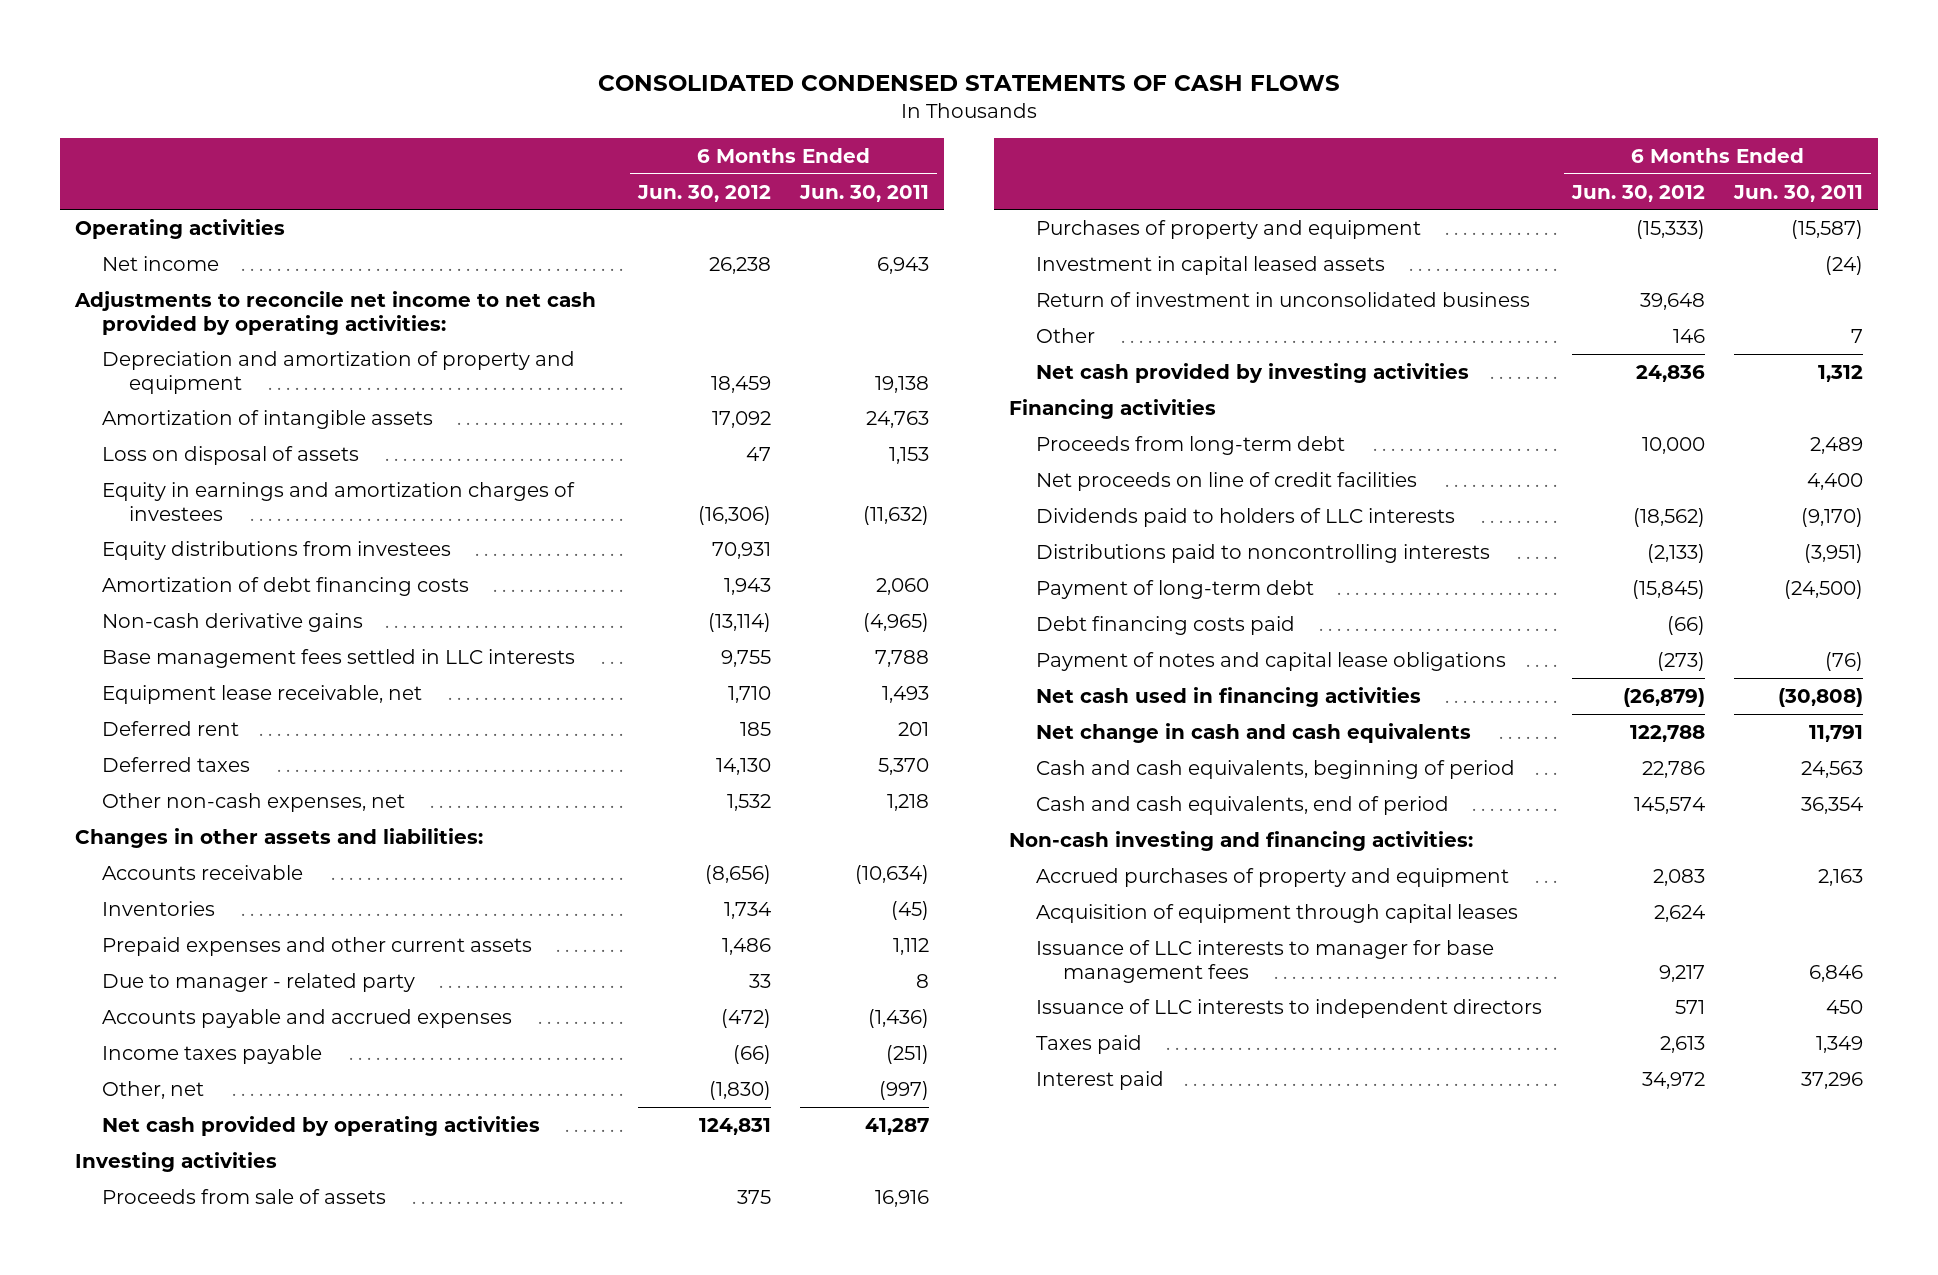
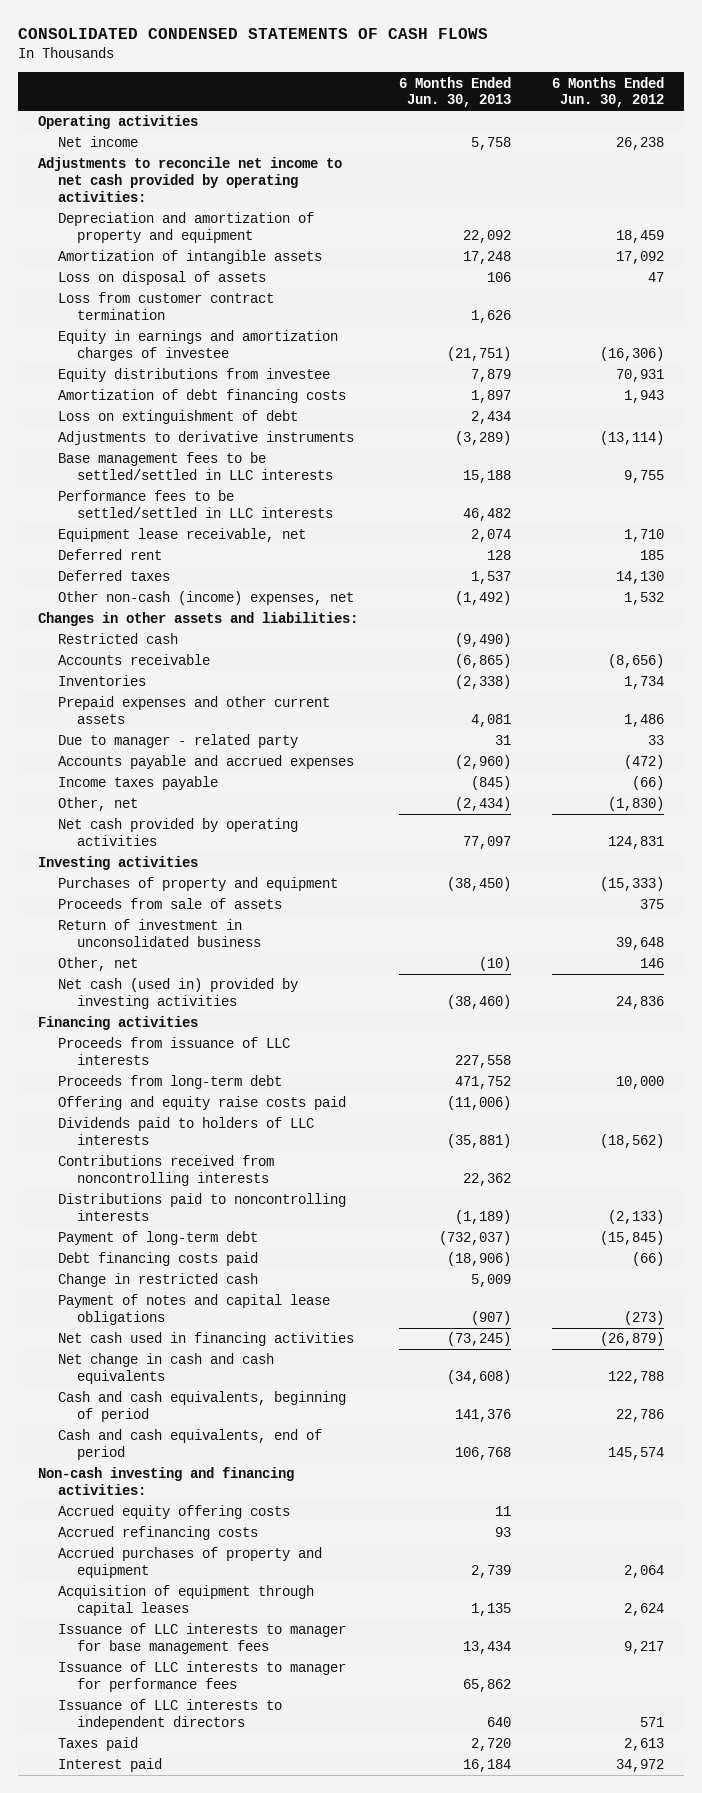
- | 6 Months Ended Jun. 30, 2012 | 6 Months Ended Jun. 30, 2011
+ | 6 Months Ended Jun. 30, 2013 | 6 Months Ended Jun. 30, 2012
- Equity in earnings and amortization charges of investees | (16,306) | (11,632)
- Equity distributions from investees | 70,931 |
+ Loss from customer contract termination | 1,626 |
+ Equity in earnings and amortization charges of investee | (21,751) | (16,306)
+ Equity distributions from investee | 7,879 | 70,931
- Non-cash derivative gains | (13,114) | (4,965)
- Base management fees settled in LLC interests | 9,755 | 7,788
+ Loss on extinguishment of debt | 2,434 |
+ Adjustments to derivative instruments | (3,289) | (13,114)
+ Base management fees to be settled/settled in LLC interests | 15,188 | 9,755
+ Performance fees to be settled/settled in LLC interests | 46,482 |
- Other non-cash expenses, net | 1,532 | 1,218
+ Other non-cash (income) expenses, net | (1,492) | 1,532
+ Restricted cash | (9,490) |
- Investment in capital leased assets | | (24)
moved down: Proceeds from sale of assets | | 375
- Other | 146 | 7
- Net cash provided by investing activities | 24,836 | 1,312
+ Other, net | (10) | 146
+ Net cash (used in) provided by investing activities | (38,460) | 24,836
+ Proceeds from issuance of LLC interests | 227,558 |
- Net proceeds on line of credit facilities | | 4,400
+ Offering and equity raise costs paid | (11,006) |
+ Contributions received from noncontrolling interests | 22,362 |
+ Change in restricted cash | 5,009 |
- Accrued purchases of property and equipment | 2,083 | 2,163
+ Accrued equity offering costs | 11 |
+ Accrued refinancing costs | 93 |
+ Accrued purchases of property and equipment | 2,739 | 2,064
+ Issuance of LLC interests to manager for performance fees | 65,862 |

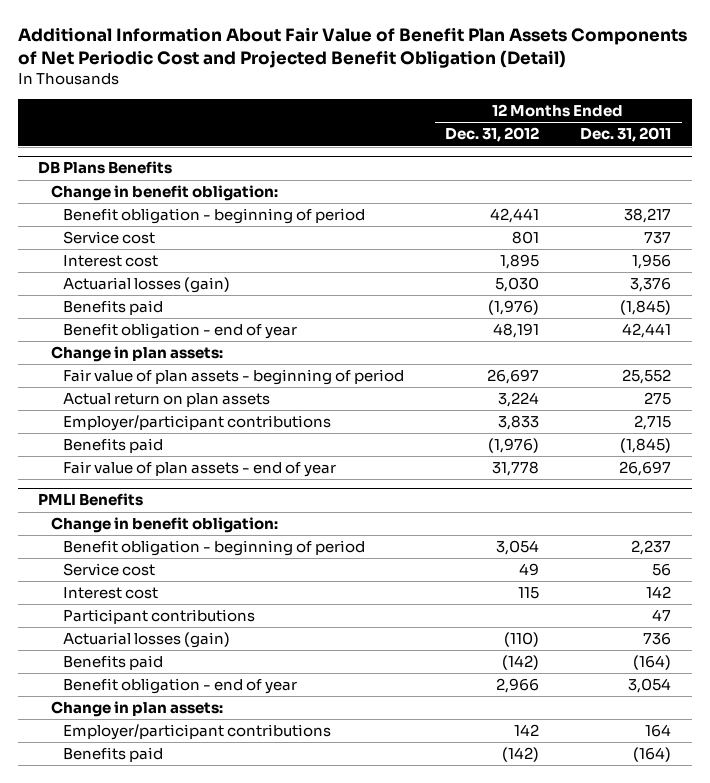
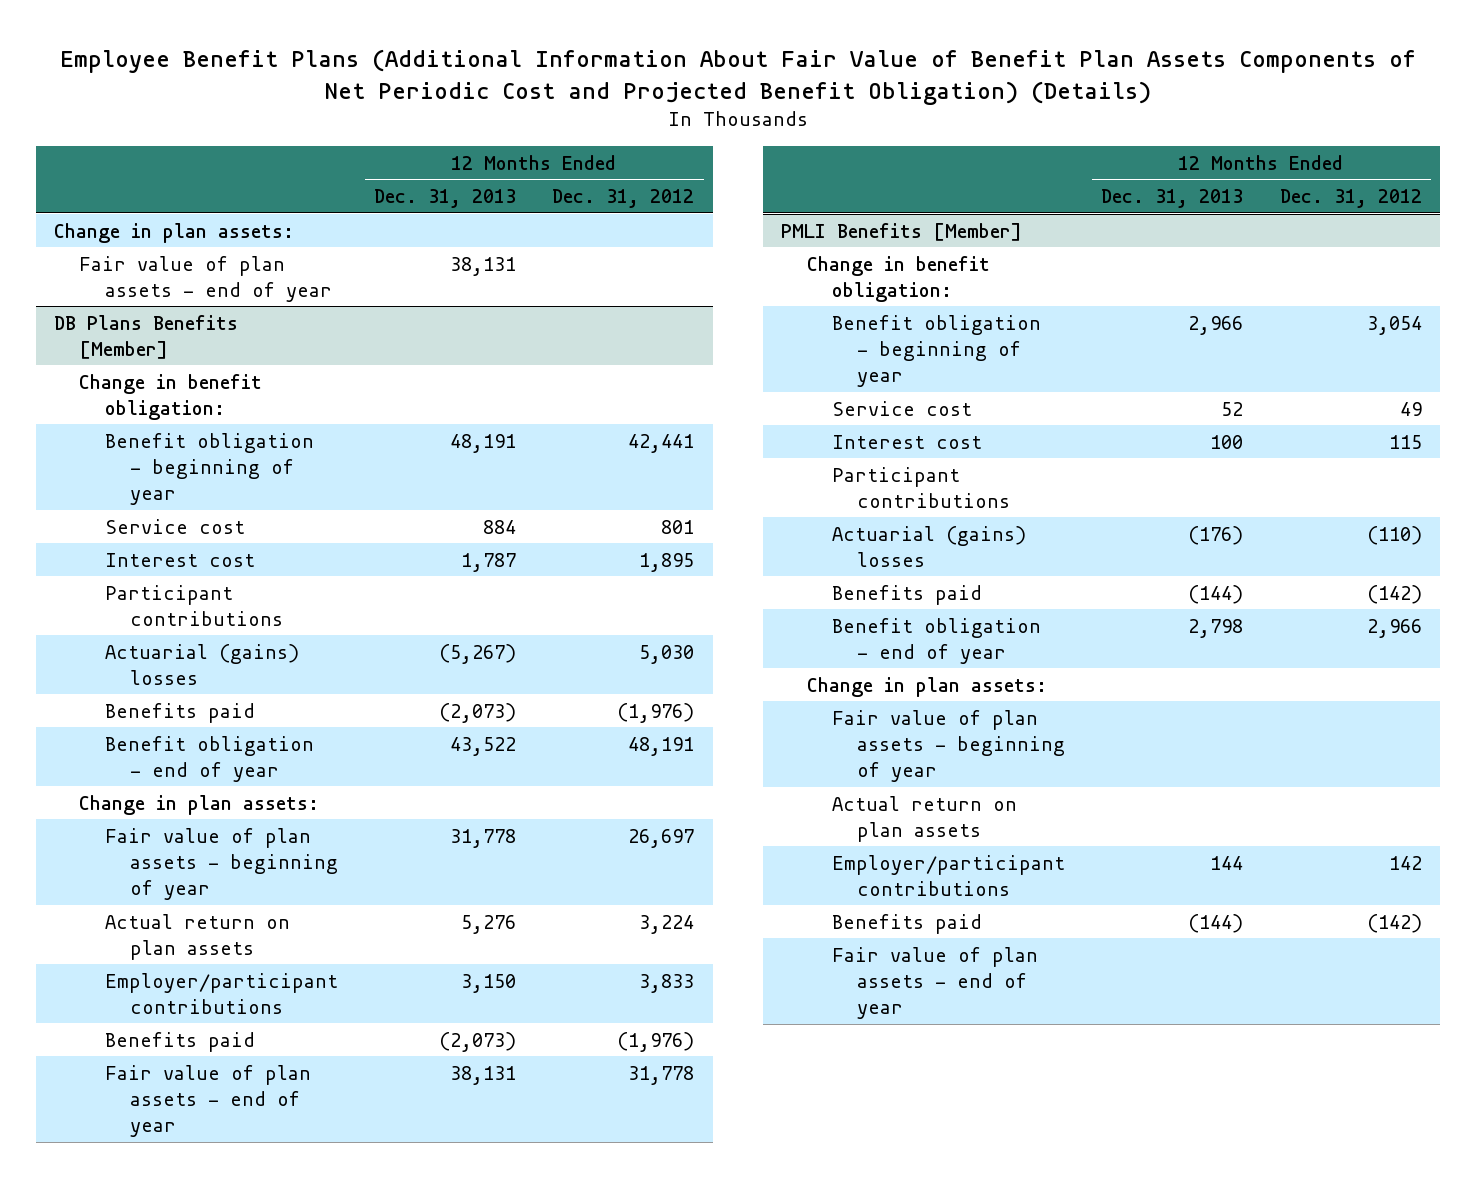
- Additional Information About Fair Value of Benefit Plan Assets Components of Net Periodic Cost and Projected Benefit Obligation (Detail)
+ Employee Benefit Plans (Additional Information About Fair Value of Benefit Plan Assets Components of Net Periodic Cost and Projected Benefit Obligation) (Details)
- | 12 Months Ended Dec. 31, 2012 | 12 Months Ended Dec. 31, 2011
+ | 12 Months Ended Dec. 31, 2013 | 12 Months Ended Dec. 31, 2012
- DB Plans Benefits
+ Change in plan assets:
+ Fair value of plan assets - end of year | 38,131 |
+ DB Plans Benefits [Member]
- Benefit obligation - beginning of period | 42,441 | 38,217
+ Benefit obligation - beginning of year | 48,191 | 42,441
- Actuarial losses (gain) | 5,030 | 3,376
+ Participant contributions
+ Actuarial (gains) losses | (5,267) | 5,030
- Fair value of plan assets - beginning of period | 26,697 | 25,552
+ Fair value of plan assets - beginning of year | 31,778 | 26,697
- PMLI Benefits
+ PMLI Benefits [Member]
- Benefit obligation - beginning of period | 3,054 | 2,237
+ Benefit obligation - beginning of year | 2,966 | 3,054
- Actuarial losses (gain) | (110) | 736
+ Actuarial (gains) losses | (176) | (110)
+ Fair value of plan assets - beginning of year
+ Actual return on plan assets
+ Fair value of plan assets - end of year

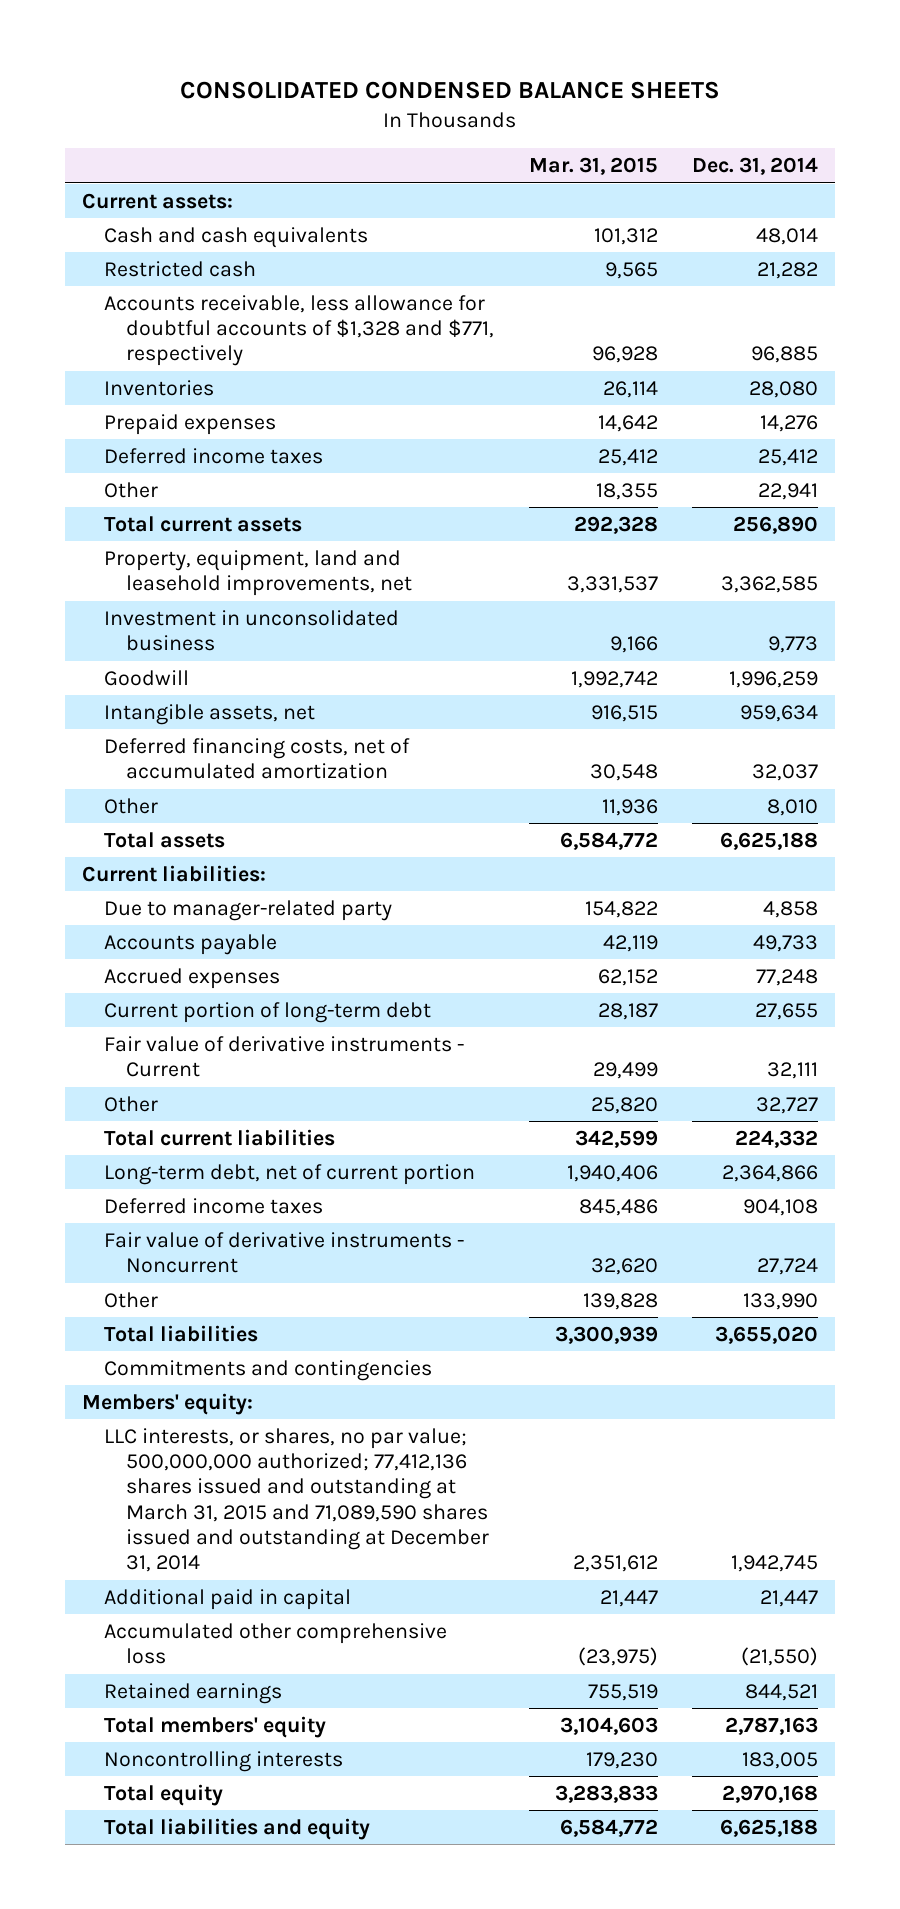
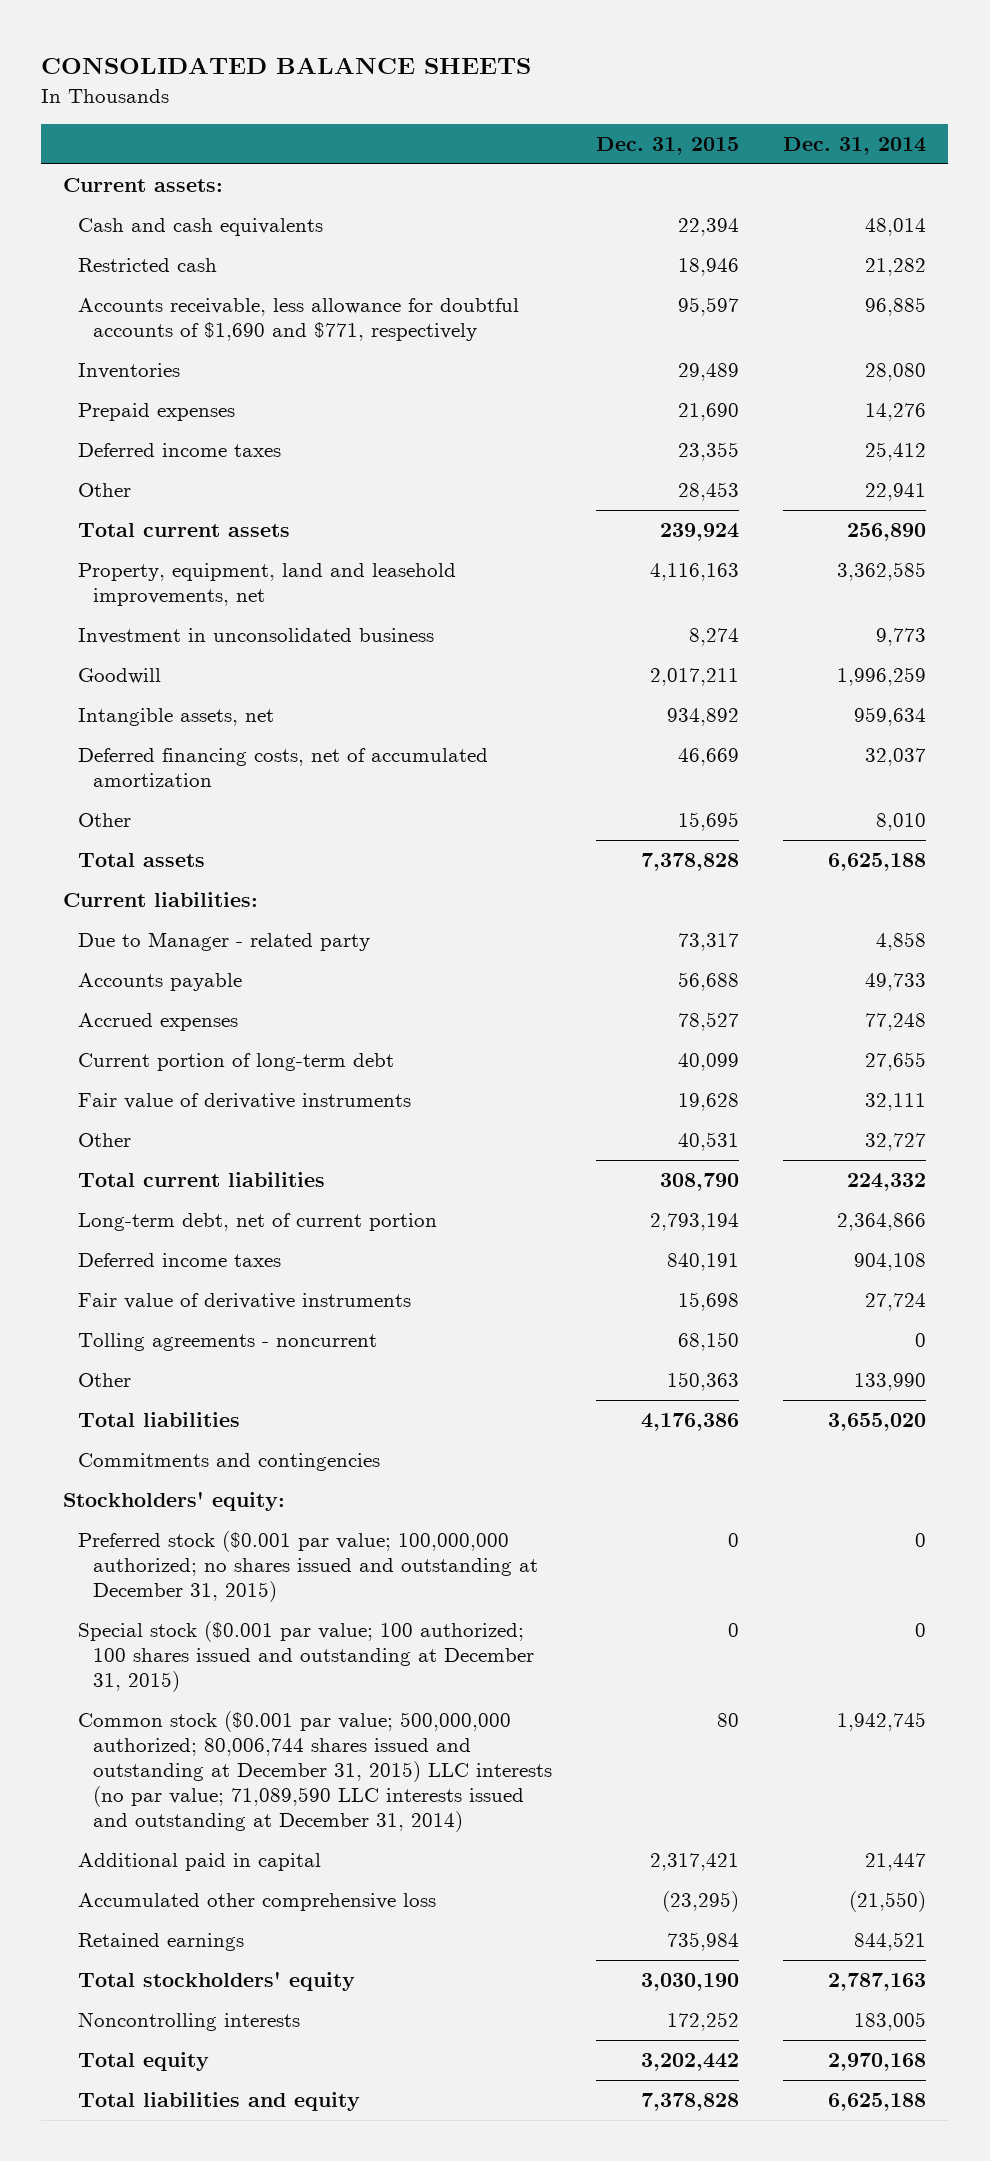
- CONSOLIDATED CONDENSED BALANCE SHEETS
+ CONSOLIDATED BALANCE SHEETS
- | Mar. 31, 2015 | Dec. 31, 2014
+ | Dec. 31, 2015 | Dec. 31, 2014
- Accounts receivable, less allowance for doubtful accounts of $1,328 and $771, respectively | 96,928 | 96,885
+ Accounts receivable, less allowance for doubtful accounts of $1,690 and $771, respectively | 95,597 | 96,885
- Due to manager-related party | 154,822 | 4,858
+ Due to Manager - related party | 73,317 | 4,858
- Fair value of derivative instruments - Current | 29,499 | 32,111
+ Fair value of derivative instruments | 19,628 | 32,111
- Fair value of derivative instruments - Noncurrent | 32,620 | 27,724
+ Fair value of derivative instruments | 15,698 | 27,724
+ Tolling agreements - noncurrent | 68,150 | 0
- Members' equity:
- LLC interests, or shares, no par value; 500,000,000 authorized; 77,412,136 shares issued and outstanding at March 31, 2015 and 71,089,590 shares issued and outstanding at December 31, 2014 | 2,351,612 | 1,942,745
+ Stockholders' equity:
+ Preferred stock ($0.001 par value; 100,000,000 authorized; no shares issued and outstanding at December 31, 2015) | 0 | 0
+ Special stock ($0.001 par value; 100 authorized; 100 shares issued and outstanding at December 31, 2015) | 0 | 0
+ Common stock ($0.001 par value; 500,000,000 authorized; 80,006,744 shares issued and outstanding at December 31, 2015) LLC interests (no par value; 71,089,590 LLC interests issued and outstanding at December 31, 2014) | 80 | 1,942,745
- Total members' equity | 3,104,603 | 2,787,163
+ Total stockholders' equity | 3,030,190 | 2,787,163

